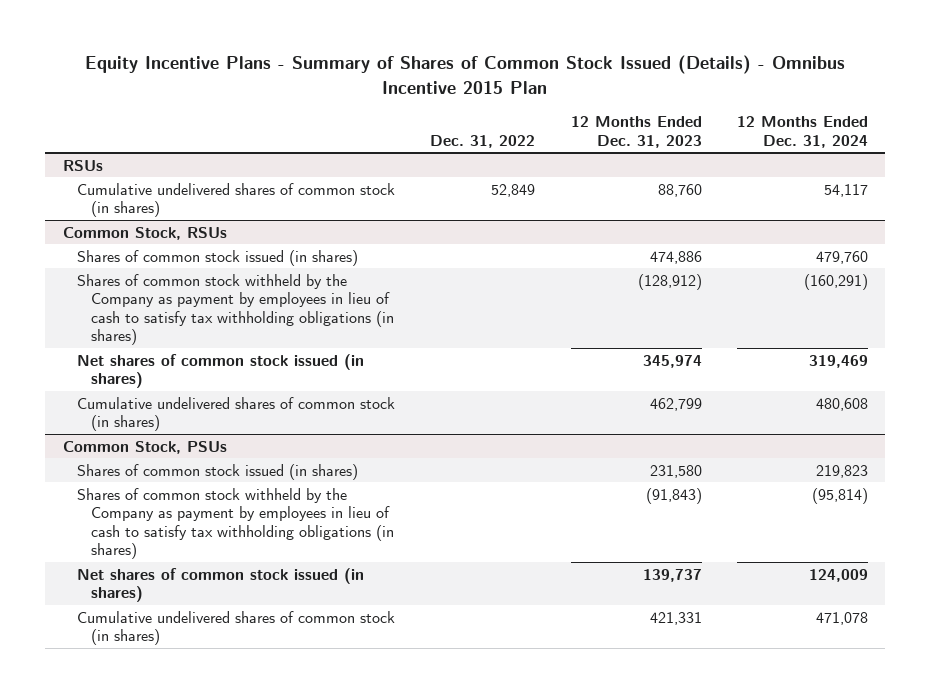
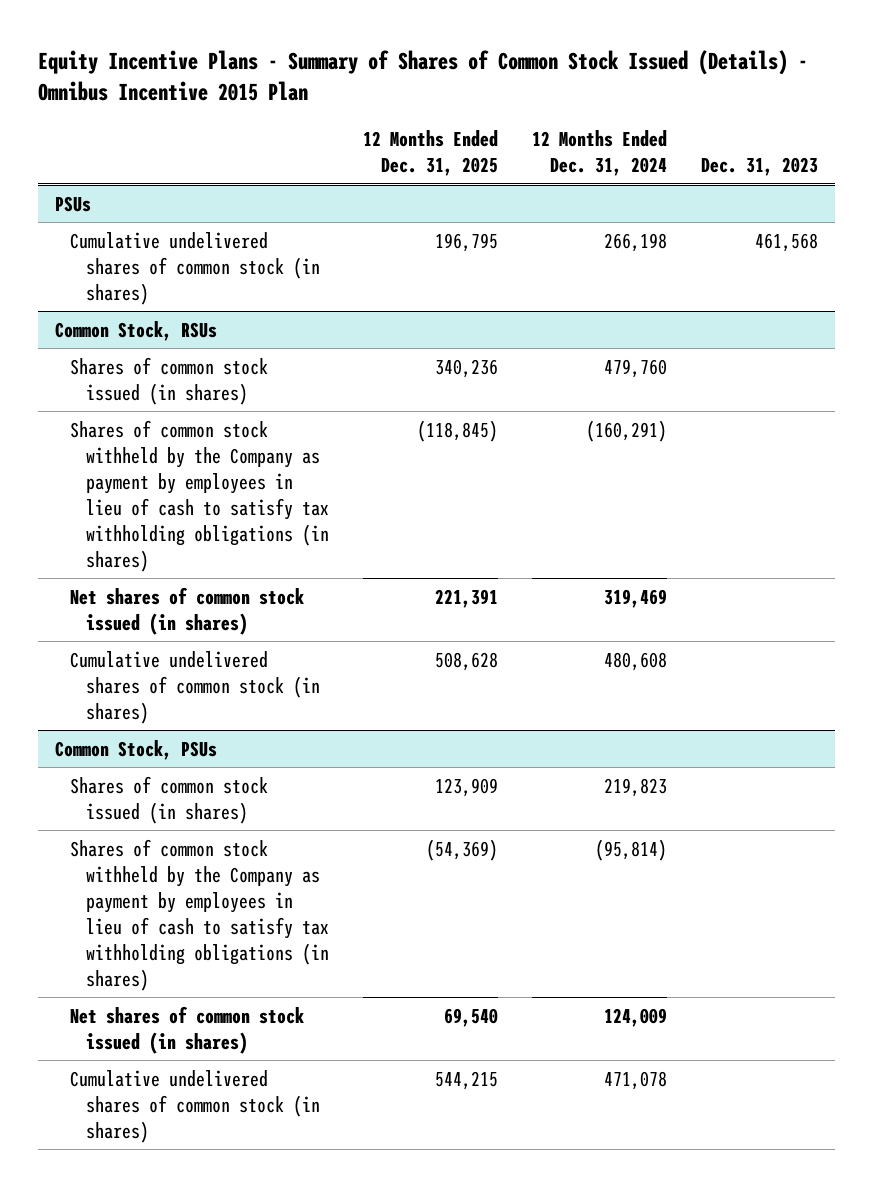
- | Dec. 31, 2022 | 12 Months Ended Dec. 31, 2023 | 12 Months Ended Dec. 31, 2024
+ | 12 Months Ended Dec. 31, 2025 | 12 Months Ended Dec. 31, 2024 | Dec. 31, 2023
- RSUs
- Cumulative undelivered shares of common stock (in shares) | 52,849 | 88,760 | 54,117
+ PSUs
+ Cumulative undelivered shares of common stock (in shares) | 196,795 | 266,198 | 461,568

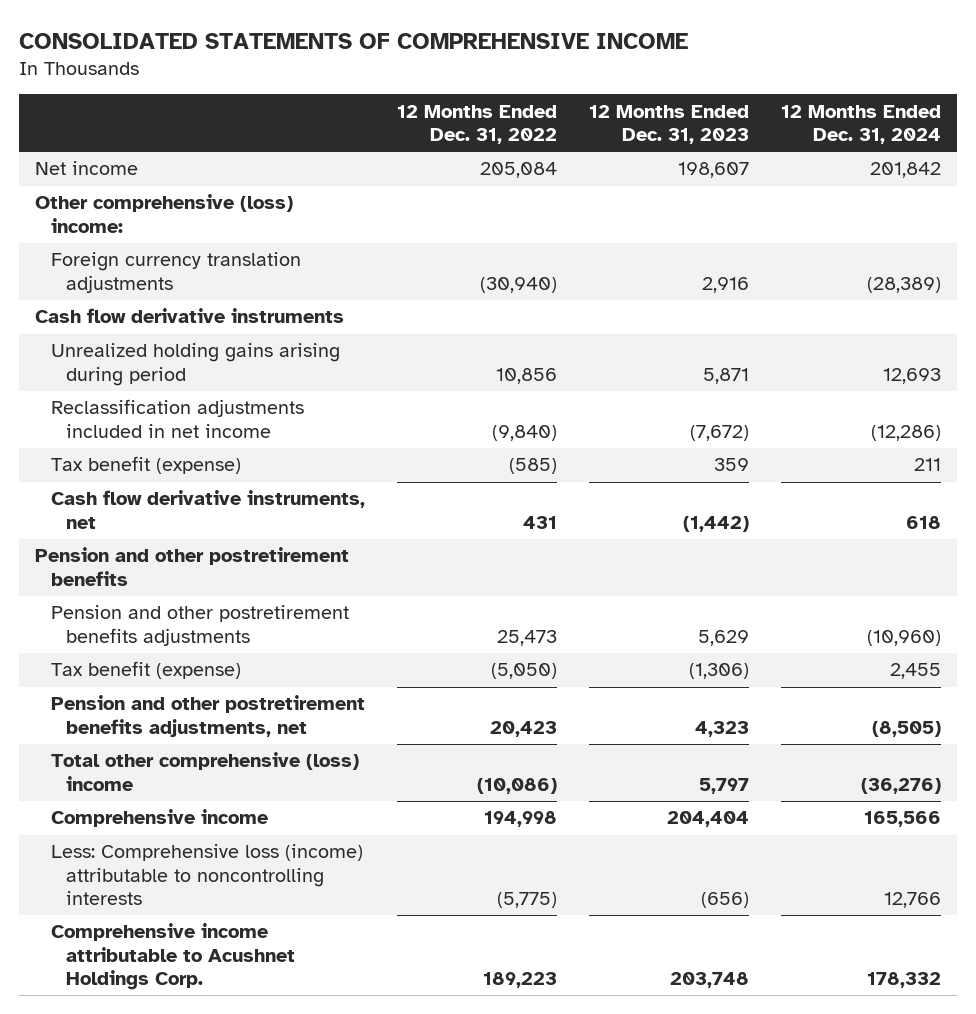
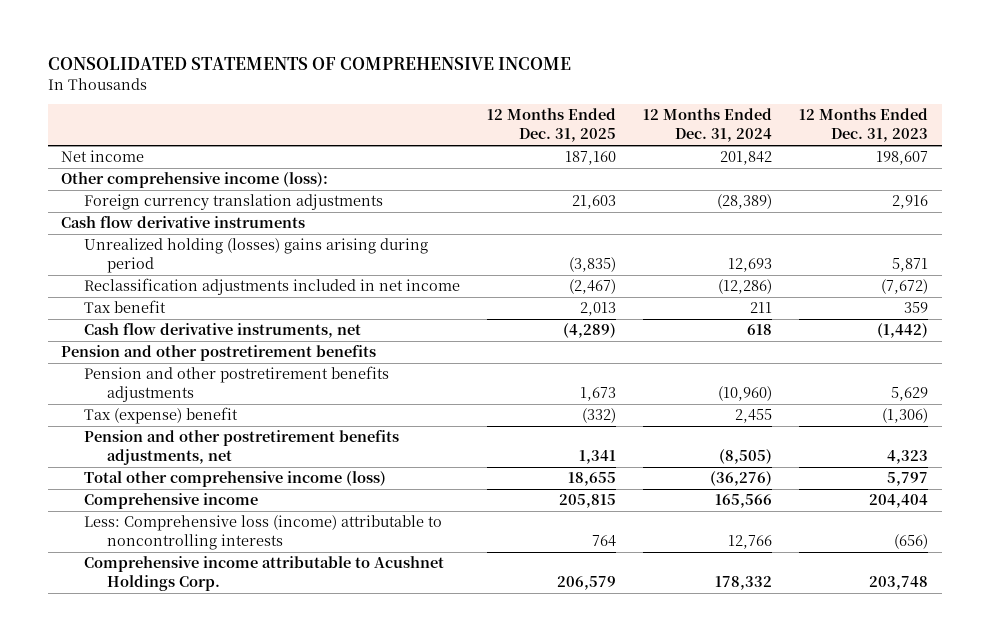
- | 12 Months Ended Dec. 31, 2022 | 12 Months Ended Dec. 31, 2023 | 12 Months Ended Dec. 31, 2024
+ | 12 Months Ended Dec. 31, 2025 | 12 Months Ended Dec. 31, 2024 | 12 Months Ended Dec. 31, 2023
- Other comprehensive (loss) income:
+ Other comprehensive income (loss):
- Unrealized holding gains arising during period | 10,856 | 5,871 | 12,693
+ Unrealized holding (losses) gains arising during period | (3,835) | 12,693 | 5,871
- Tax benefit (expense) | (585) | 359 | 211
+ Tax benefit | 2,013 | 211 | 359
- Tax benefit (expense) | (5,050) | (1,306) | 2,455
+ Tax (expense) benefit | (332) | 2,455 | (1,306)
- Total other comprehensive (loss) income | (10,086) | 5,797 | (36,276)
+ Total other comprehensive income (loss) | 18,655 | (36,276) | 5,797

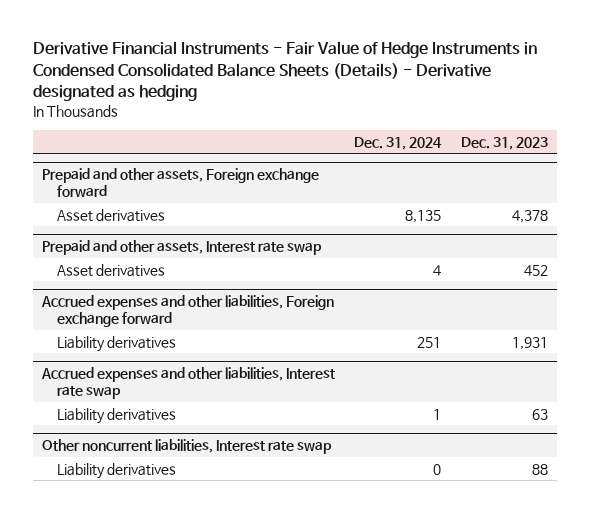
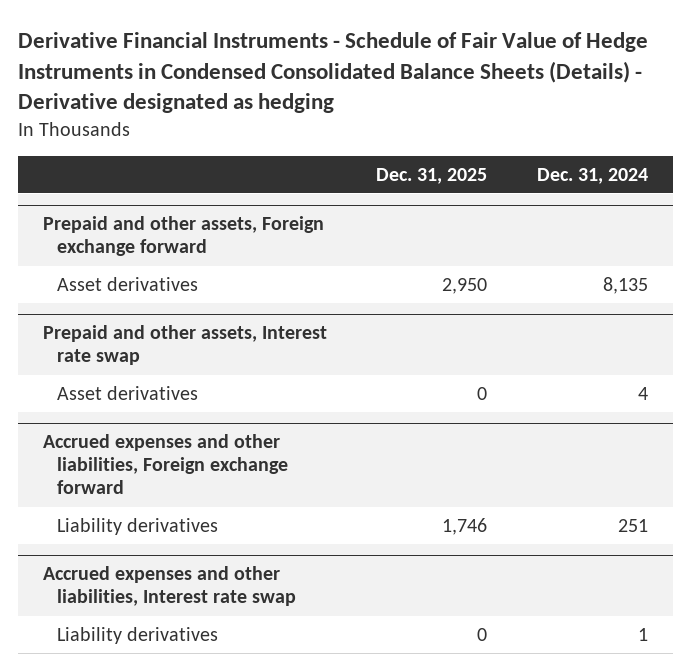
- Derivative Financial Instruments - Fair Value of Hedge Instruments in Condensed Consolidated Balance Sheets (Details) - Derivative designated as hedging
+ Derivative Financial Instruments - Schedule of Fair Value of Hedge Instruments in Condensed Consolidated Balance Sheets (Details) - Derivative designated as hedging
- | Dec. 31, 2024 | Dec. 31, 2023
+ | Dec. 31, 2025 | Dec. 31, 2024
- Other noncurrent liabilities, Interest rate swap
- Liability derivatives | 0 | 88

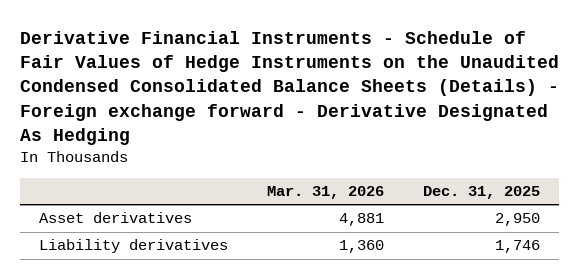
- Derivative Financial Instruments - Schedule of Fair Value of Hedge Instruments in Condensed Consolidated Balance Sheets (Details) - Derivative designated as hedging
+ Derivative Financial Instruments - Schedule of Fair Values of Hedge Instruments on the Unaudited Condensed Consolidated Balance Sheets (Details) - Foreign exchange forward - Derivative Designated As Hedging
- | Dec. 31, 2025 | Dec. 31, 2024
+ | Mar. 31, 2026 | Dec. 31, 2025
- Prepaid and other assets, Foreign exchange forward
- Prepaid and other assets, Interest rate swap
- Asset derivatives | 0 | 4
- Accrued expenses and other liabilities, Foreign exchange forward
- Accrued expenses and other liabilities, Interest rate swap
- Liability derivatives | 0 | 1

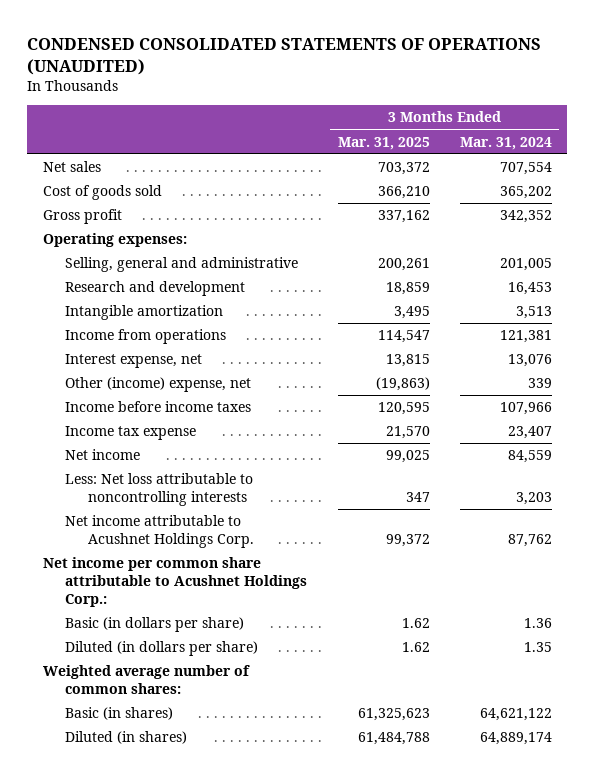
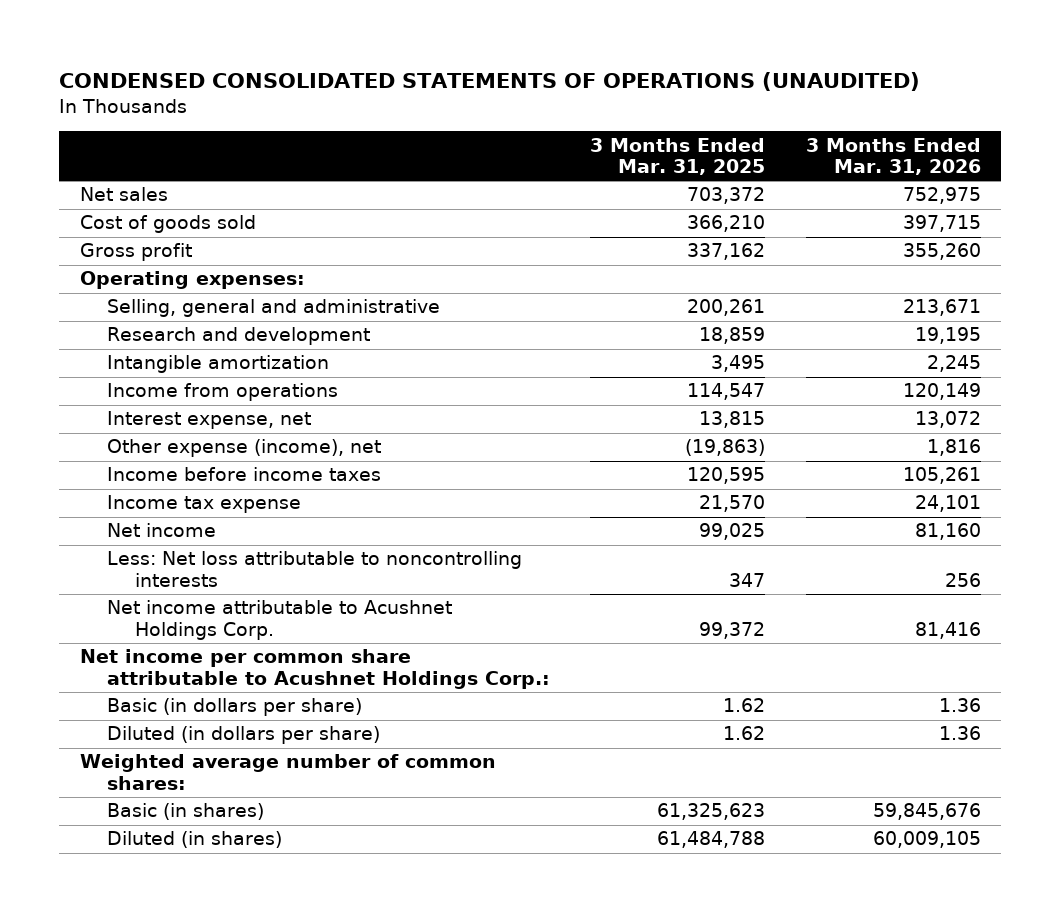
- | 3 Months Ended Mar. 31, 2025 | 3 Months Ended Mar. 31, 2024
+ | 3 Months Ended Mar. 31, 2025 | 3 Months Ended Mar. 31, 2026
- Other (income) expense, net | (19,863) | 339
+ Other expense (income), net | (19,863) | 1,816

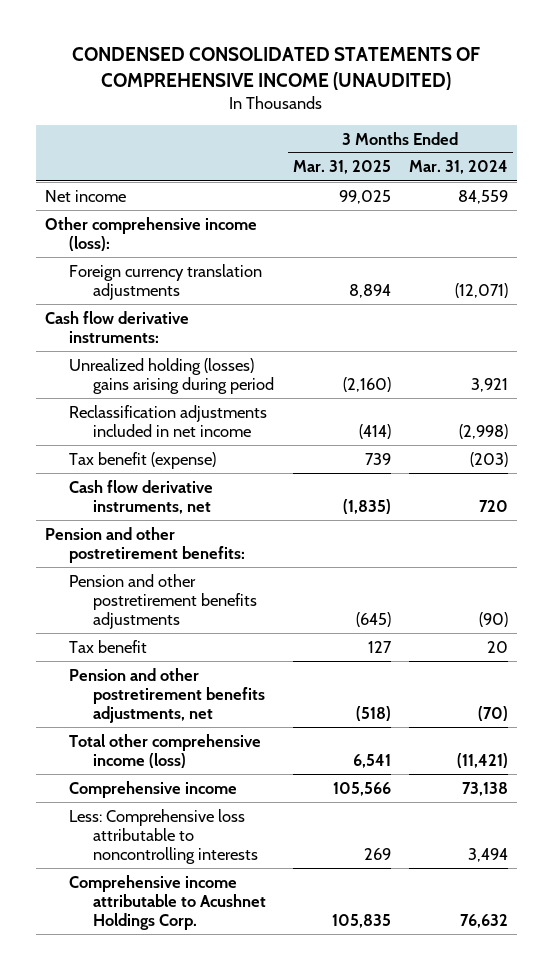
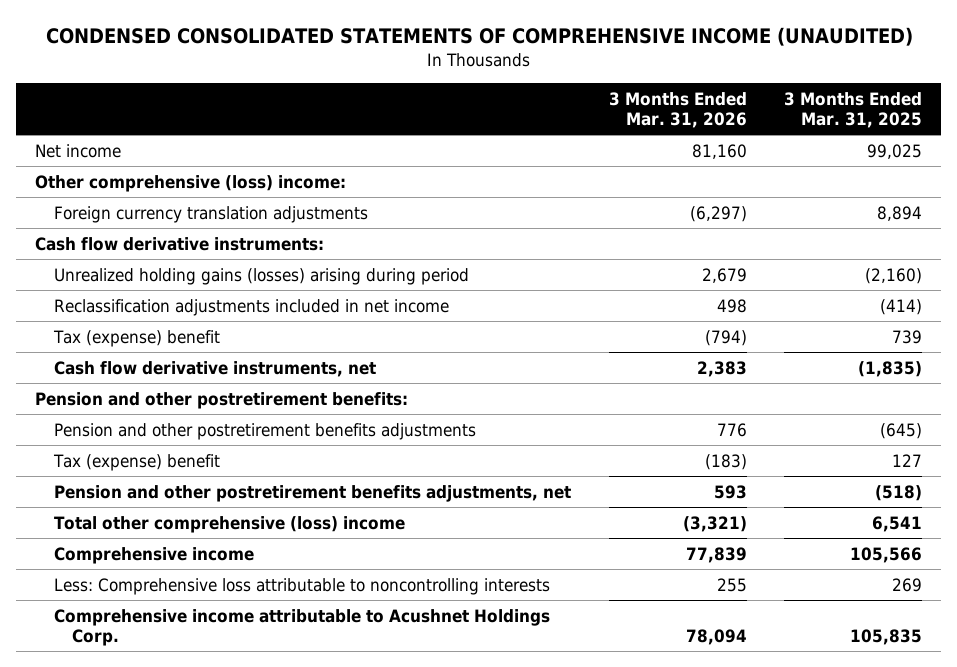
- | 3 Months Ended Mar. 31, 2025 | 3 Months Ended Mar. 31, 2024
+ | 3 Months Ended Mar. 31, 2026 | 3 Months Ended Mar. 31, 2025
- Other comprehensive income (loss):
+ Other comprehensive (loss) income:
- Unrealized holding (losses) gains arising during period | (2,160) | 3,921
+ Unrealized holding gains (losses) arising during period | 2,679 | (2,160)
- Tax benefit (expense) | 739 | (203)
+ Tax (expense) benefit | (794) | 739
- Tax benefit | 127 | 20
+ Tax (expense) benefit | (183) | 127
- Total other comprehensive income (loss) | 6,541 | (11,421)
+ Total other comprehensive (loss) income | (3,321) | 6,541

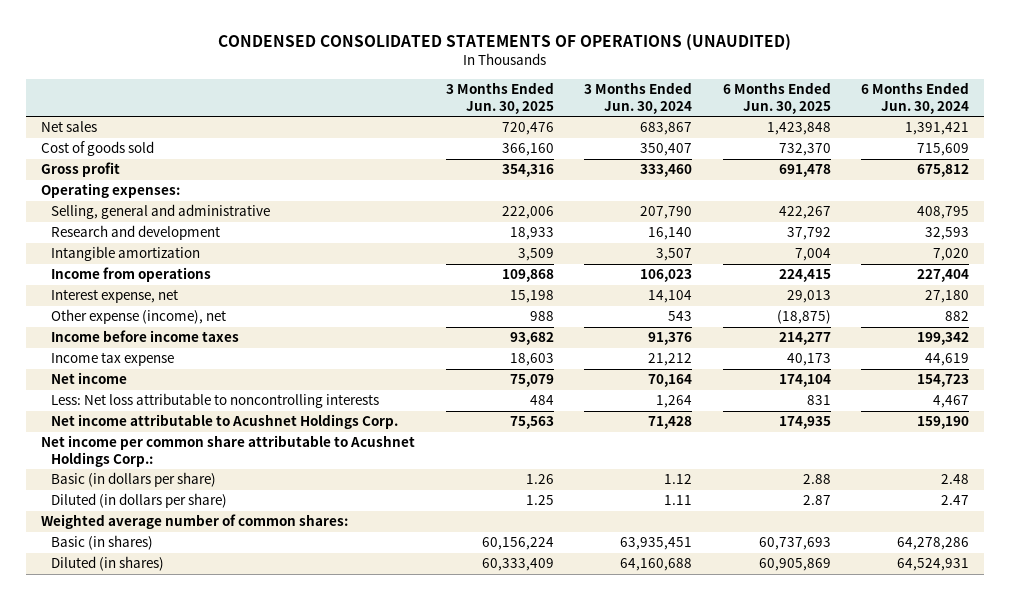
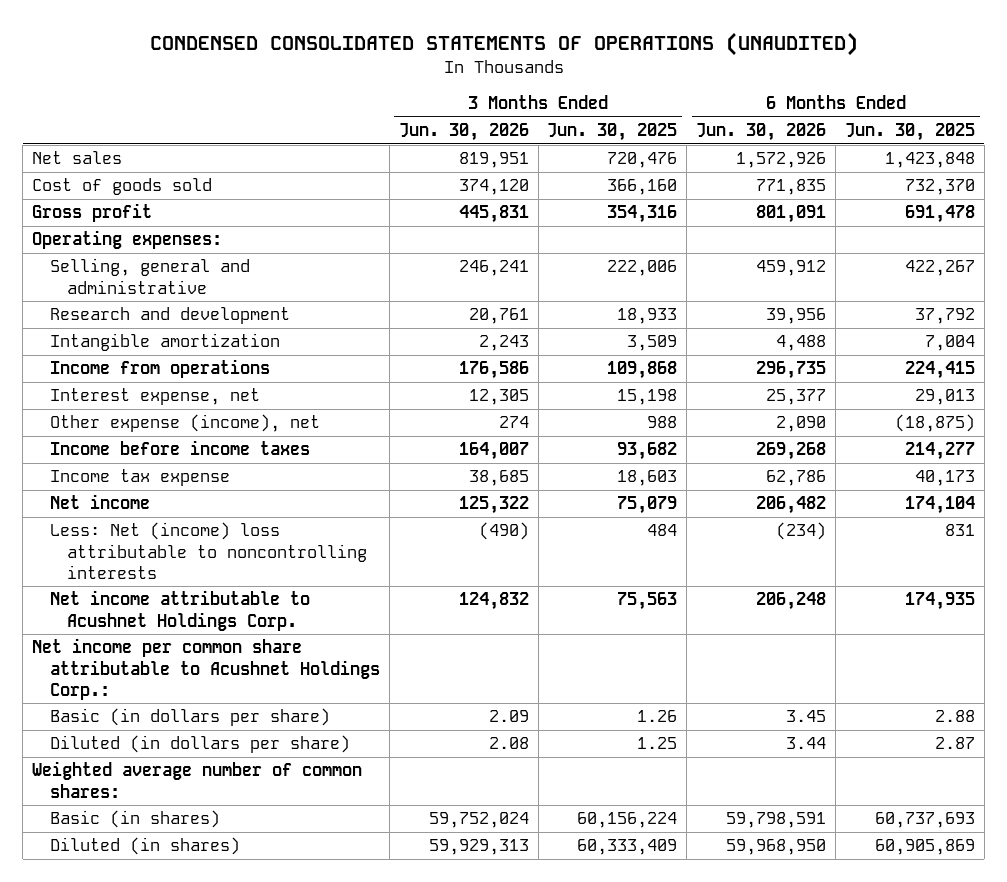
- | 3 Months Ended Jun. 30, 2025 | 3 Months Ended Jun. 30, 2024 | 6 Months Ended Jun. 30, 2025 | 6 Months Ended Jun. 30, 2024
+ | 3 Months Ended Jun. 30, 2026 | 3 Months Ended Jun. 30, 2025 | 6 Months Ended Jun. 30, 2026 | 6 Months Ended Jun. 30, 2025
- Less: Net loss attributable to noncontrolling interests | 484 | 1,264 | 831 | 4,467
+ Less: Net (income) loss attributable to noncontrolling interests | (490) | 484 | (234) | 831

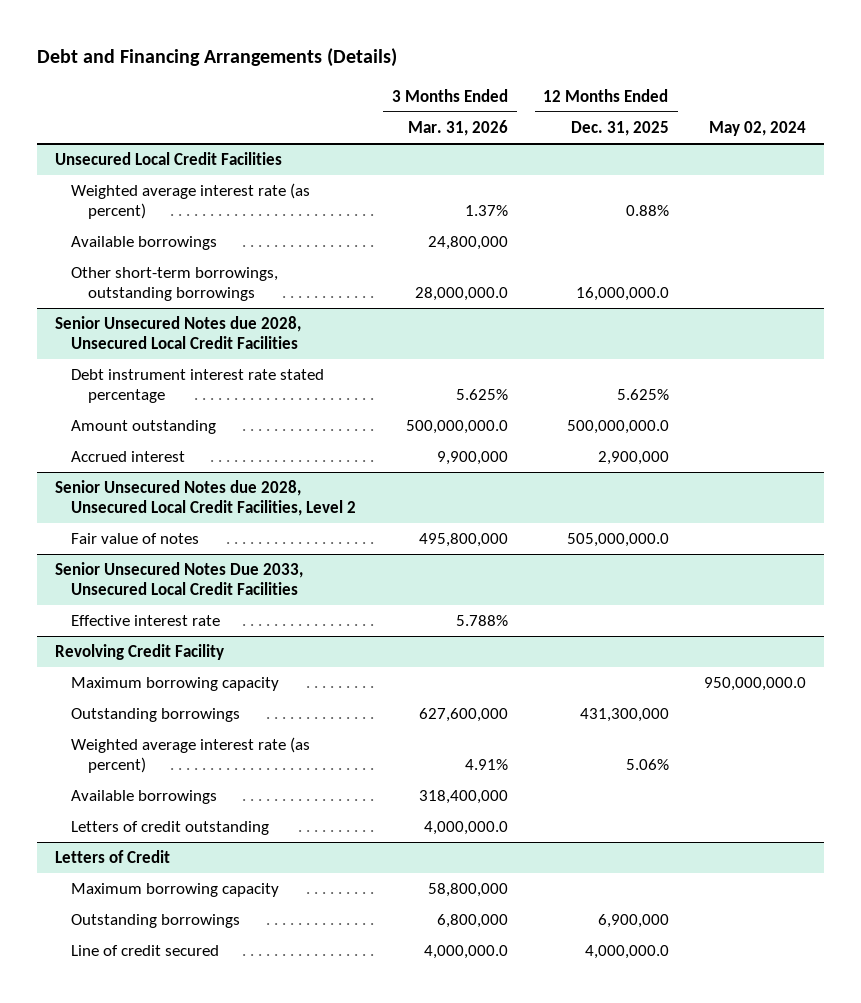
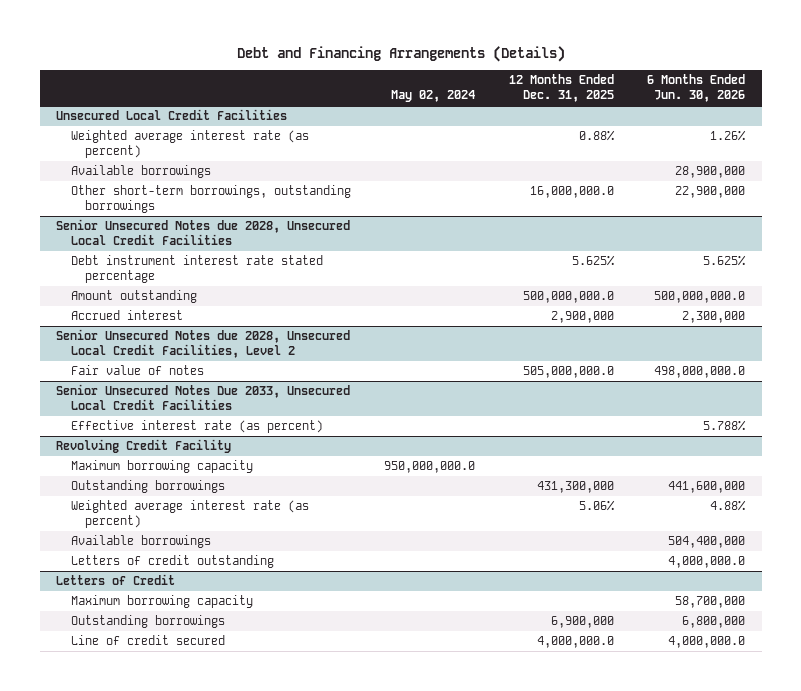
- | 3 Months Ended Mar. 31, 2026 | 12 Months Ended Dec. 31, 2025 | May 02, 2024
+ | May 02, 2024 | 12 Months Ended Dec. 31, 2025 | 6 Months Ended Jun. 30, 2026
@ Senior Unsecured Notes Due 2033, Unsecured Local Credit Facilities
- Effective interest rate | 5.788% | |
+ Effective interest rate (as percent) | | | 5.788%

